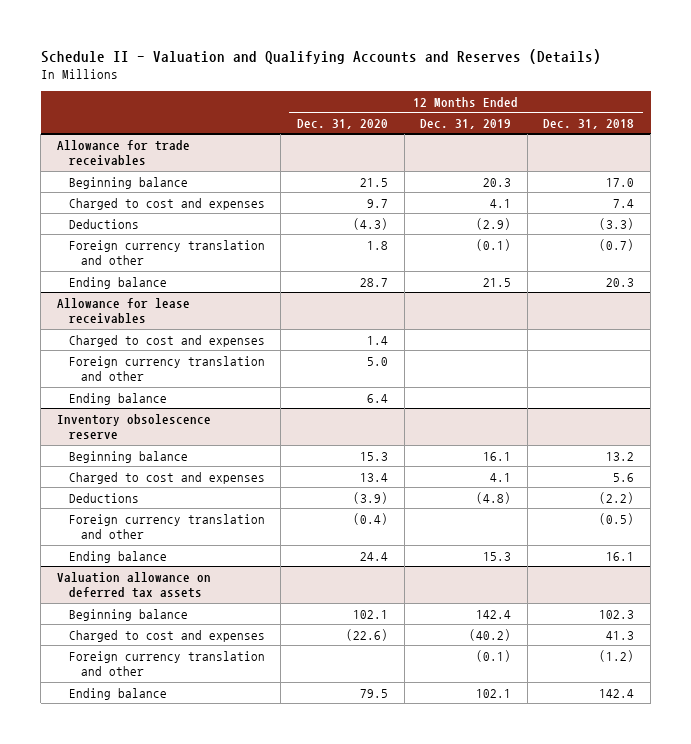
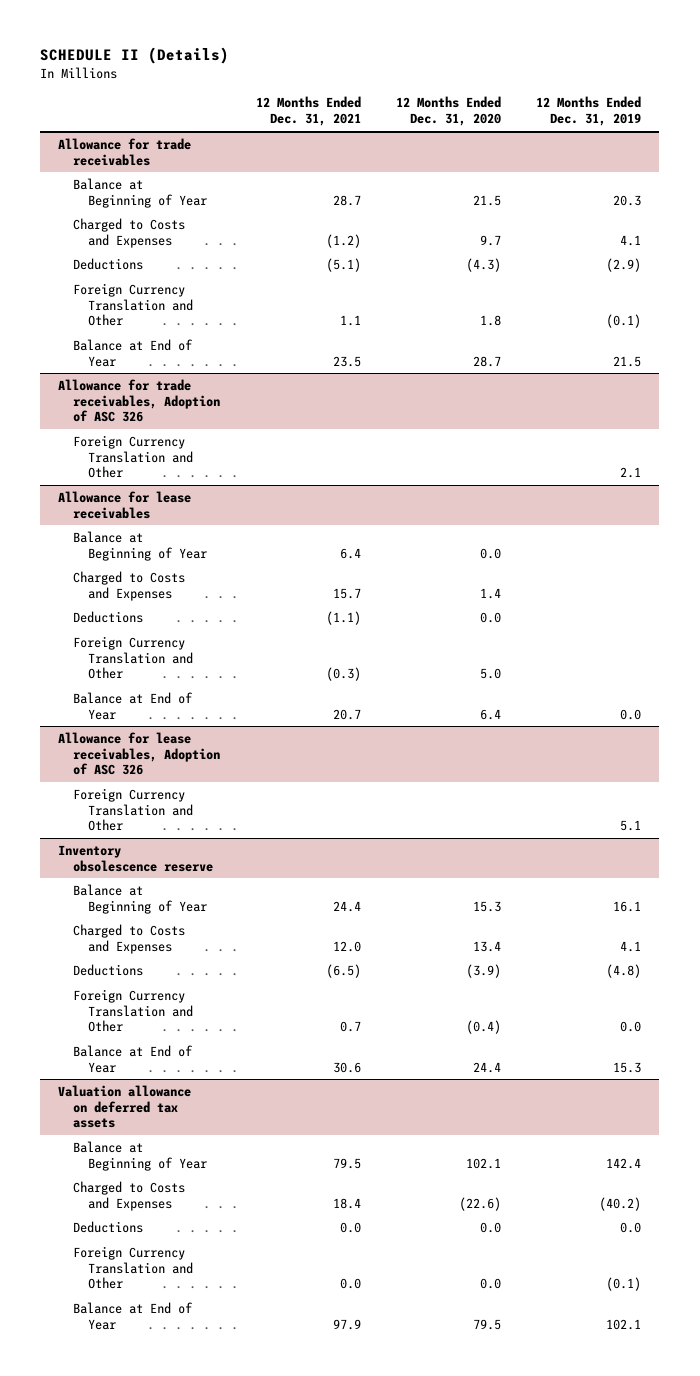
- Schedule II - Valuation and Qualifying Accounts and Reserves (Details)
+ SCHEDULE II (Details)
- | 12 Months Ended Dec. 31, 2020 | 12 Months Ended Dec. 31, 2019 | 12 Months Ended Dec. 31, 2018
+ | 12 Months Ended Dec. 31, 2021 | 12 Months Ended Dec. 31, 2020 | 12 Months Ended Dec. 31, 2019
@ Allowance for trade receivables
- Beginning balance | 21.5 | 20.3 | 17.0
- Charged to cost and expenses | 9.7 | 4.1 | 7.4
+ Balance at Beginning of Year | 28.7 | 21.5 | 20.3
+ Charged to Costs and Expenses | (1.2) | 9.7 | 4.1
- Foreign currency translation and other | 1.8 | (0.1) | (0.7)
- Ending balance | 28.7 | 21.5 | 20.3
+ Foreign Currency Translation and Other | 1.1 | 1.8 | (0.1)
+ Balance at End of Year | 23.5 | 28.7 | 21.5
+ Allowance for trade receivables, Adoption of ASC 326
+ Foreign Currency Translation and Other | | | 2.1
@ Allowance for lease receivables
- Charged to cost and expenses | 1.4 | |
- Foreign currency translation and other | 5.0 | |
- Ending balance | 6.4 | |
+ Balance at Beginning of Year | 6.4 | 0.0 |
+ Charged to Costs and Expenses | 15.7 | 1.4 |
+ Deductions | (1.1) | 0.0 |
+ Foreign Currency Translation and Other | (0.3) | 5.0 |
+ Balance at End of Year | 20.7 | 6.4 | 0.0
+ Allowance for lease receivables, Adoption of ASC 326
+ Foreign Currency Translation and Other | | | 5.1
@ Inventory obsolescence reserve
- Beginning balance | 15.3 | 16.1 | 13.2
- Charged to cost and expenses | 13.4 | 4.1 | 5.6
+ Balance at Beginning of Year | 24.4 | 15.3 | 16.1
+ Charged to Costs and Expenses | 12.0 | 13.4 | 4.1
- Foreign currency translation and other | (0.4) | | (0.5)
- Ending balance | 24.4 | 15.3 | 16.1
+ Foreign Currency Translation and Other | 0.7 | (0.4) | 0.0
+ Balance at End of Year | 30.6 | 24.4 | 15.3
@ Valuation allowance on deferred tax assets
- Beginning balance | 102.1 | 142.4 | 102.3
- Charged to cost and expenses | (22.6) | (40.2) | 41.3
- Foreign currency translation and other | | (0.1) | (1.2)
- Ending balance | 79.5 | 102.1 | 142.4
+ Balance at Beginning of Year | 79.5 | 102.1 | 142.4
+ Charged to Costs and Expenses | 18.4 | (22.6) | (40.2)
+ Deductions | 0.0 | 0.0 | 0.0
+ Foreign Currency Translation and Other | 0.0 | 0.0 | (0.1)
+ Balance at End of Year | 97.9 | 79.5 | 102.1

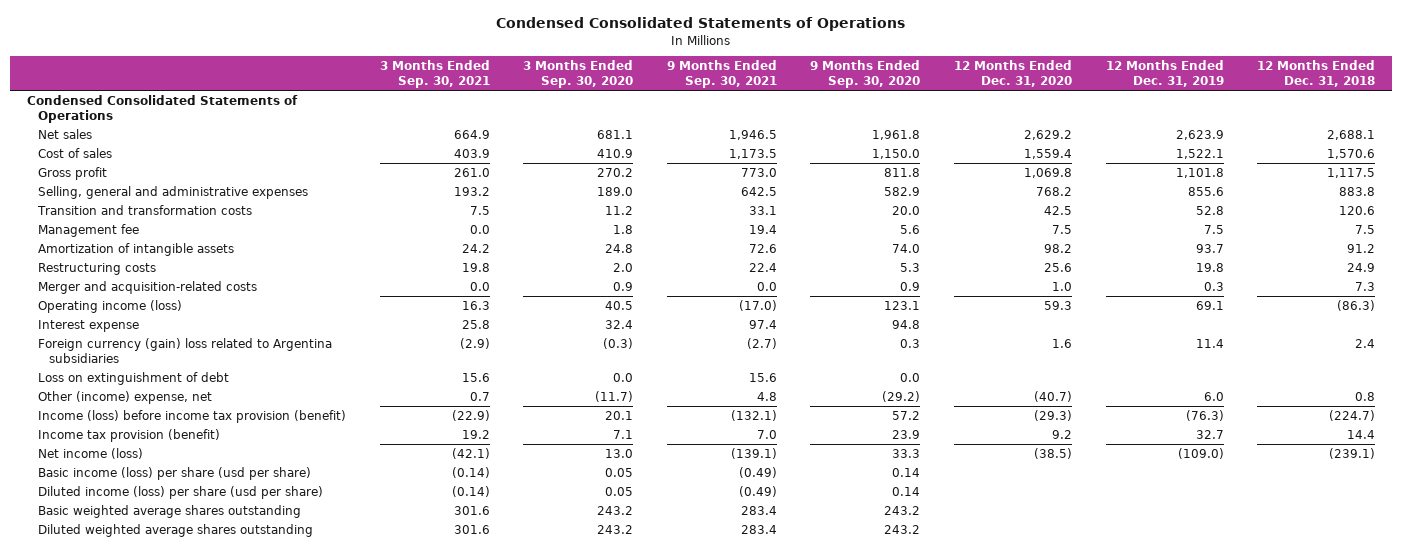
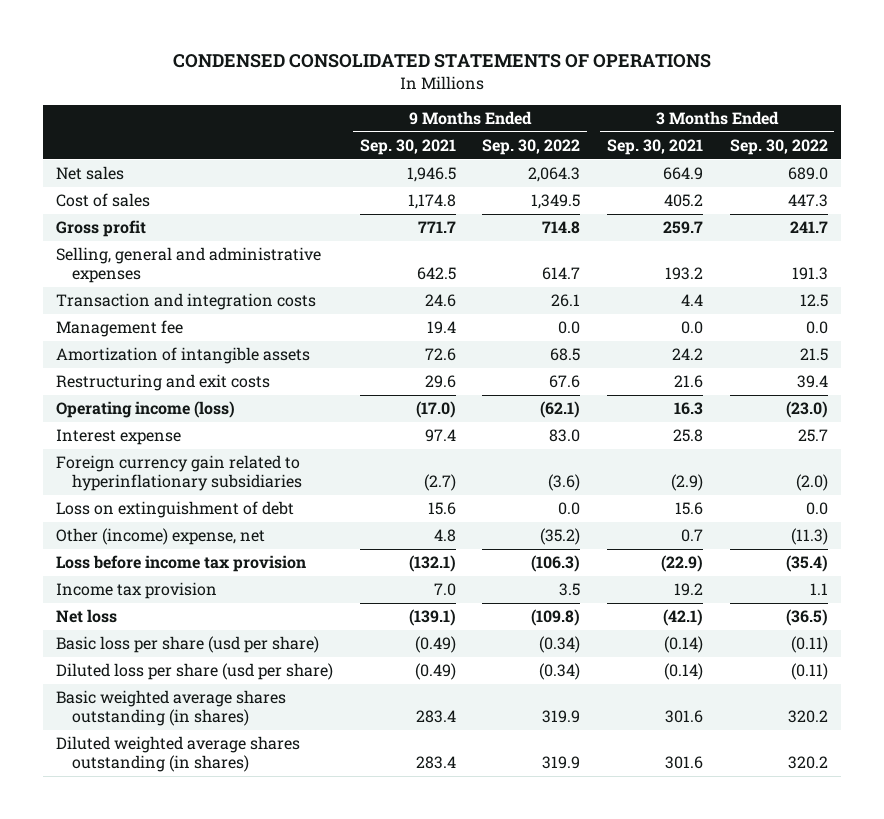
- Condensed Consolidated Statements of Operations
+ CONDENSED CONSOLIDATED STATEMENTS OF OPERATIONS
- | 3 Months Ended Sep. 30, 2021 | 3 Months Ended Sep. 30, 2020 | 9 Months Ended Sep. 30, 2021 | 9 Months Ended Sep. 30, 2020 | 12 Months Ended Dec. 31, 2020 | 12 Months Ended Dec. 31, 2019 | 12 Months Ended Dec. 31, 2018
+ | 9 Months Ended Sep. 30, 2021 | 9 Months Ended Sep. 30, 2022 | 3 Months Ended Sep. 30, 2021 | 3 Months Ended Sep. 30, 2022
- Condensed Consolidated Statements of Operations
- Cost of sales | 403.9 | 410.9 | 1,173.5 | 1,150.0 | 1,559.4 | 1,522.1 | 1,570.6
- Gross profit | 261.0 | 270.2 | 773.0 | 811.8 | 1,069.8 | 1,101.8 | 1,117.5
+ Cost of sales | 1,174.8 | 1,349.5 | 405.2 | 447.3
+ Gross profit | 771.7 | 714.8 | 259.7 | 241.7
- Transition and transformation costs | 7.5 | 11.2 | 33.1 | 20.0 | 42.5 | 52.8 | 120.6
+ Transaction and integration costs | 24.6 | 26.1 | 4.4 | 12.5
- Restructuring costs | 19.8 | 2.0 | 22.4 | 5.3 | 25.6 | 19.8 | 24.9
- Merger and acquisition-related costs | 0.0 | 0.9 | 0.0 | 0.9 | 1.0 | 0.3 | 7.3
+ Restructuring and exit costs | 29.6 | 67.6 | 21.6 | 39.4
- Foreign currency (gain) loss related to Argentina subsidiaries | (2.9) | (0.3) | (2.7) | 0.3 | 1.6 | 11.4 | 2.4
+ Foreign currency gain related to hyperinflationary subsidiaries | (2.7) | (3.6) | (2.9) | (2.0)
- Income (loss) before income tax provision (benefit) | (22.9) | 20.1 | (132.1) | 57.2 | (29.3) | (76.3) | (224.7)
- Income tax provision (benefit) | 19.2 | 7.1 | 7.0 | 23.9 | 9.2 | 32.7 | 14.4
- Net income (loss) | (42.1) | 13.0 | (139.1) | 33.3 | (38.5) | (109.0) | (239.1)
- Basic income (loss) per share (usd per share) | (0.14) | 0.05 | (0.49) | 0.14 | | |
- Diluted income (loss) per share (usd per share) | (0.14) | 0.05 | (0.49) | 0.14 | | |
- Basic weighted average shares outstanding | 301.6 | 243.2 | 283.4 | 243.2 | | |
- Diluted weighted average shares outstanding | 301.6 | 243.2 | 283.4 | 243.2 | | |
+ Loss before income tax provision | (132.1) | (106.3) | (22.9) | (35.4)
+ Income tax provision | 7.0 | 3.5 | 19.2 | 1.1
+ Net loss | (139.1) | (109.8) | (42.1) | (36.5)
+ Basic loss per share (usd per share) | (0.49) | (0.34) | (0.14) | (0.11)
+ Diluted loss per share (usd per share) | (0.49) | (0.34) | (0.14) | (0.11)
+ Basic weighted average shares outstanding (in shares) | 283.4 | 319.9 | 301.6 | 320.2
+ Diluted weighted average shares outstanding (in shares) | 283.4 | 319.9 | 301.6 | 320.2

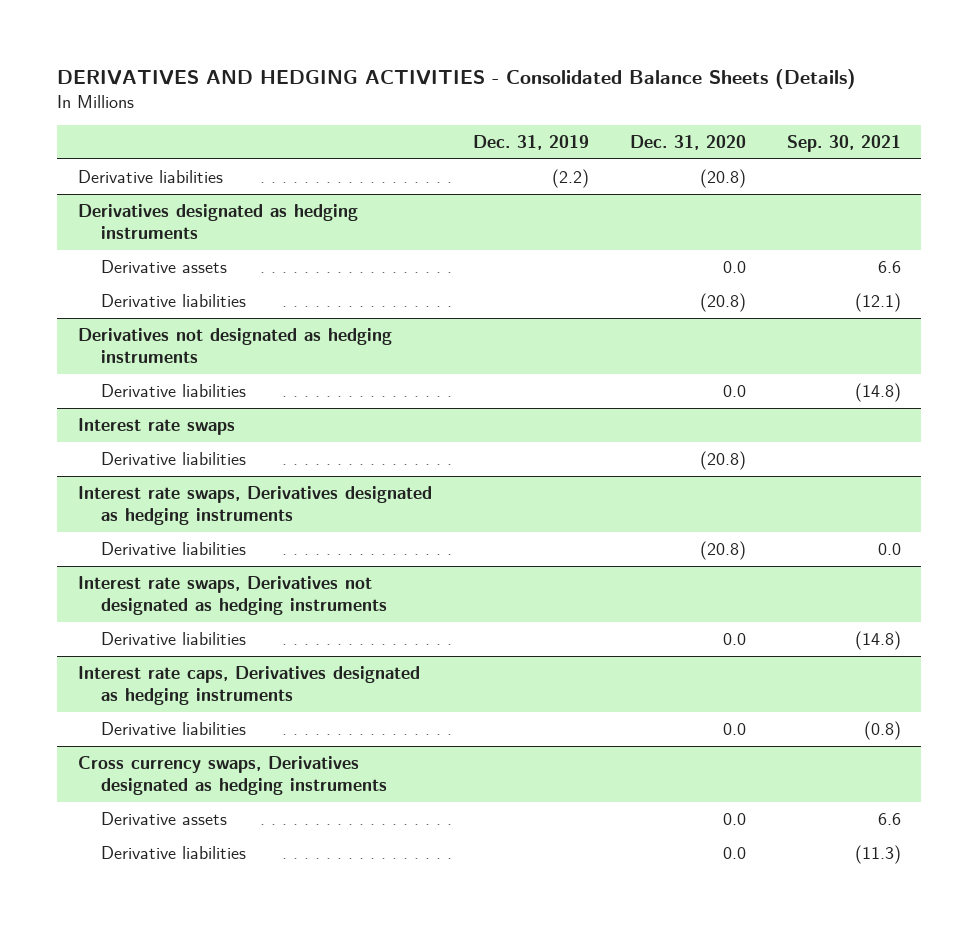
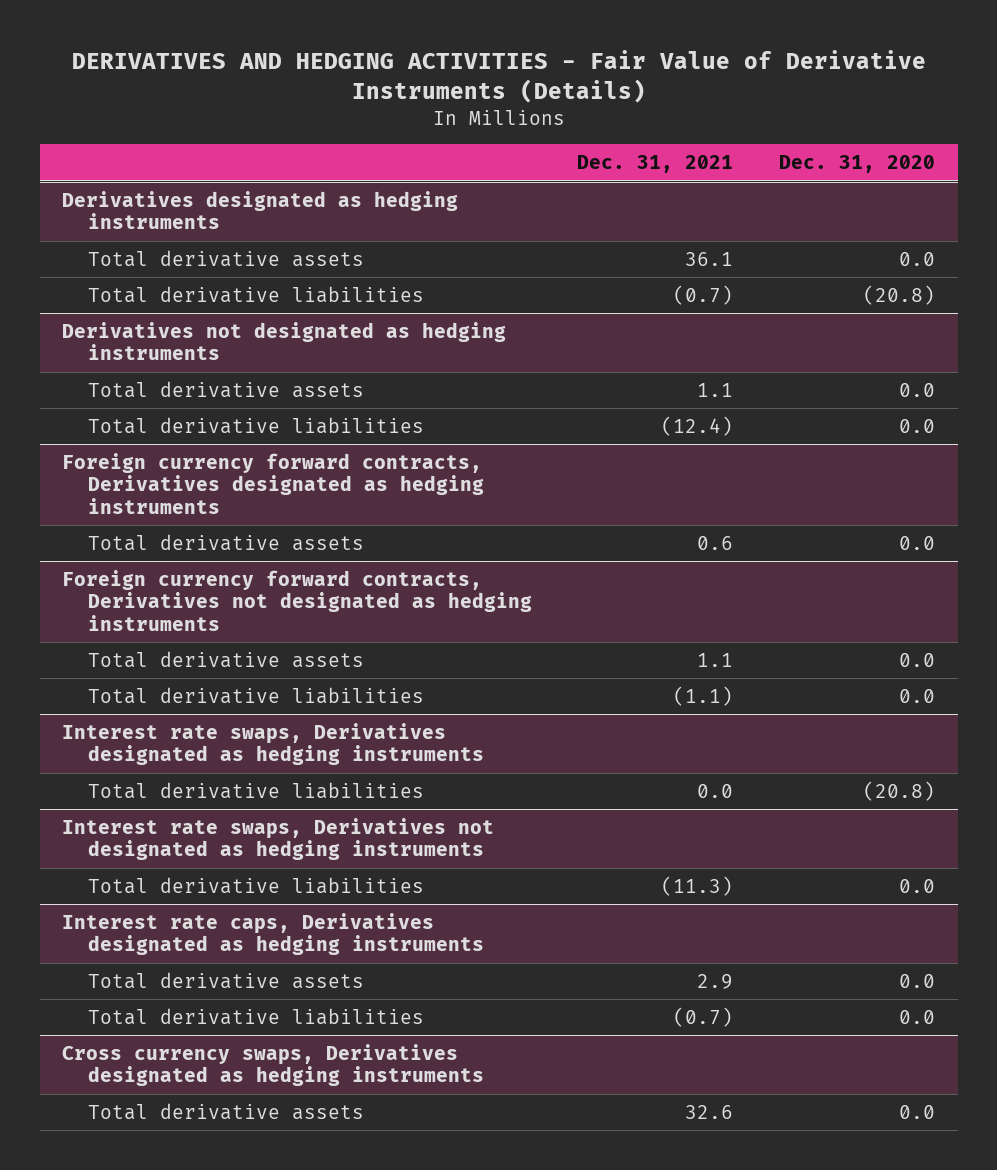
- DERIVATIVES AND HEDGING ACTIVITIES - Consolidated Balance Sheets (Details)
+ DERIVATIVES AND HEDGING ACTIVITIES - Fair Value of Derivative Instruments (Details)
- | Dec. 31, 2019 | Dec. 31, 2020 | Sep. 30, 2021
+ | Dec. 31, 2021 | Dec. 31, 2020
- Derivative liabilities | (2.2) | (20.8) |
@ Derivatives designated as hedging instruments
- Derivative assets | | 0.0 | 6.6
- Derivative liabilities | | (20.8) | (12.1)
+ Total derivative assets | 36.1 | 0.0
+ Total derivative liabilities | (0.7) | (20.8)
@ Derivatives not designated as hedging instruments
- Derivative liabilities | | 0.0 | (14.8)
- Interest rate swaps
- Derivative liabilities | | (20.8) |
@ Derivatives not designated as hedging instruments
+ Total derivative assets | 1.1 | 0.0
+ Total derivative liabilities | (12.4) | 0.0
+ Foreign currency forward contracts, Derivatives designated as hedging instruments
+ Total derivative assets | 0.6 | 0.0
+ Foreign currency forward contracts, Derivatives not designated as hedging instruments
+ Total derivative assets | 1.1 | 0.0
+ Total derivative liabilities | (1.1) | 0.0
@ Interest rate swaps, Derivatives designated as hedging instruments
- Derivative liabilities | | (20.8) | 0.0
+ Total derivative liabilities | 0.0 | (20.8)
@ Interest rate swaps, Derivatives not designated as hedging instruments
- Derivative liabilities | | 0.0 | (14.8)
+ Total derivative liabilities | (11.3) | 0.0
@ Interest rate caps, Derivatives designated as hedging instruments
- Derivative liabilities | | 0.0 | (0.8)
+ Total derivative assets | 2.9 | 0.0
+ Total derivative liabilities | (0.7) | 0.0
@ Cross currency swaps, Derivatives designated as hedging instruments
- Derivative assets | | 0.0 | 6.6
- Derivative liabilities | | 0.0 | (11.3)
+ Total derivative assets | 32.6 | 0.0

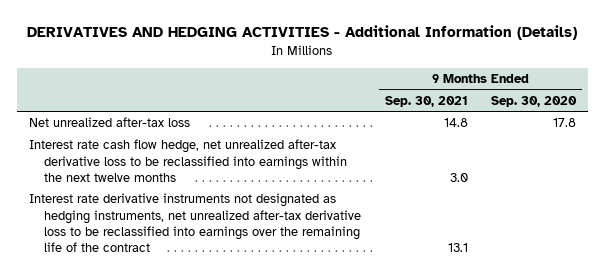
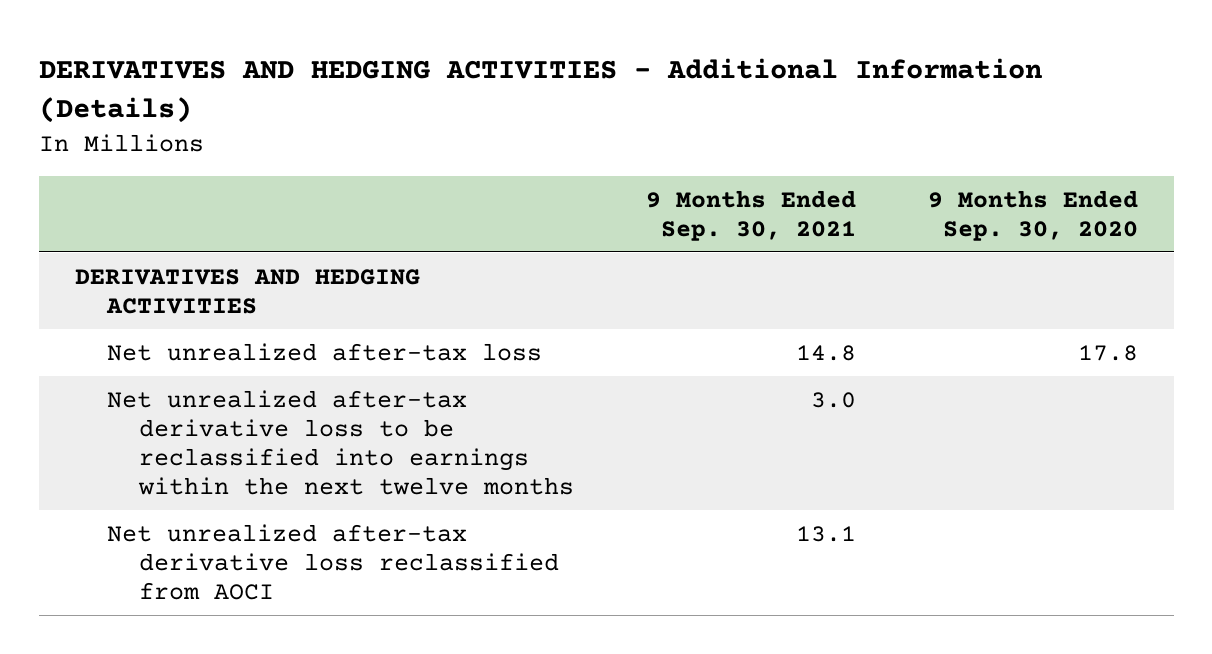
+ DERIVATIVES AND HEDGING ACTIVITIES
- Interest rate cash flow hedge, net unrealized after-tax derivative loss to be reclassified into earnings within the next twelve months | 3.0 |
- Interest rate derivative instruments not designated as hedging instruments, net unrealized after-tax derivative loss to be reclassified into earnings over the remaining life of the contract | 13.1 |
+ Net unrealized after-tax derivative loss to be reclassified into earnings within the next twelve months | 3.0 |
+ Net unrealized after-tax derivative loss reclassified from AOCI | 13.1 |

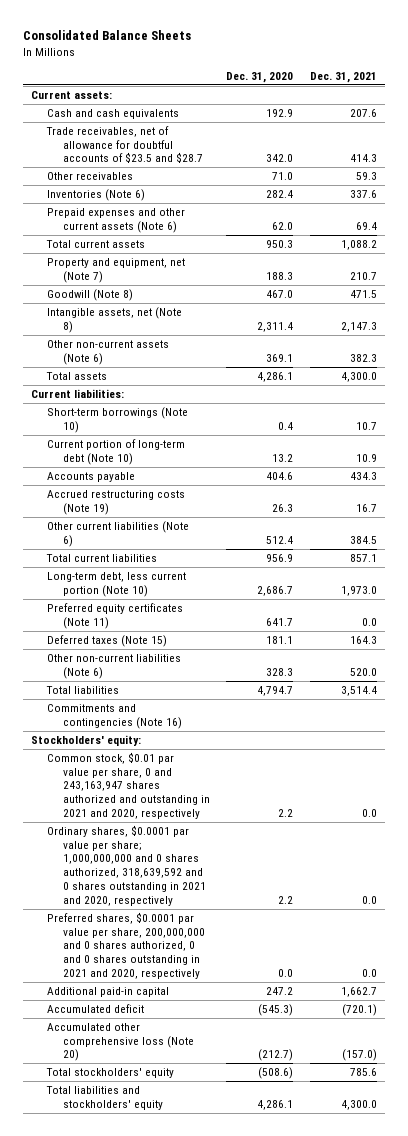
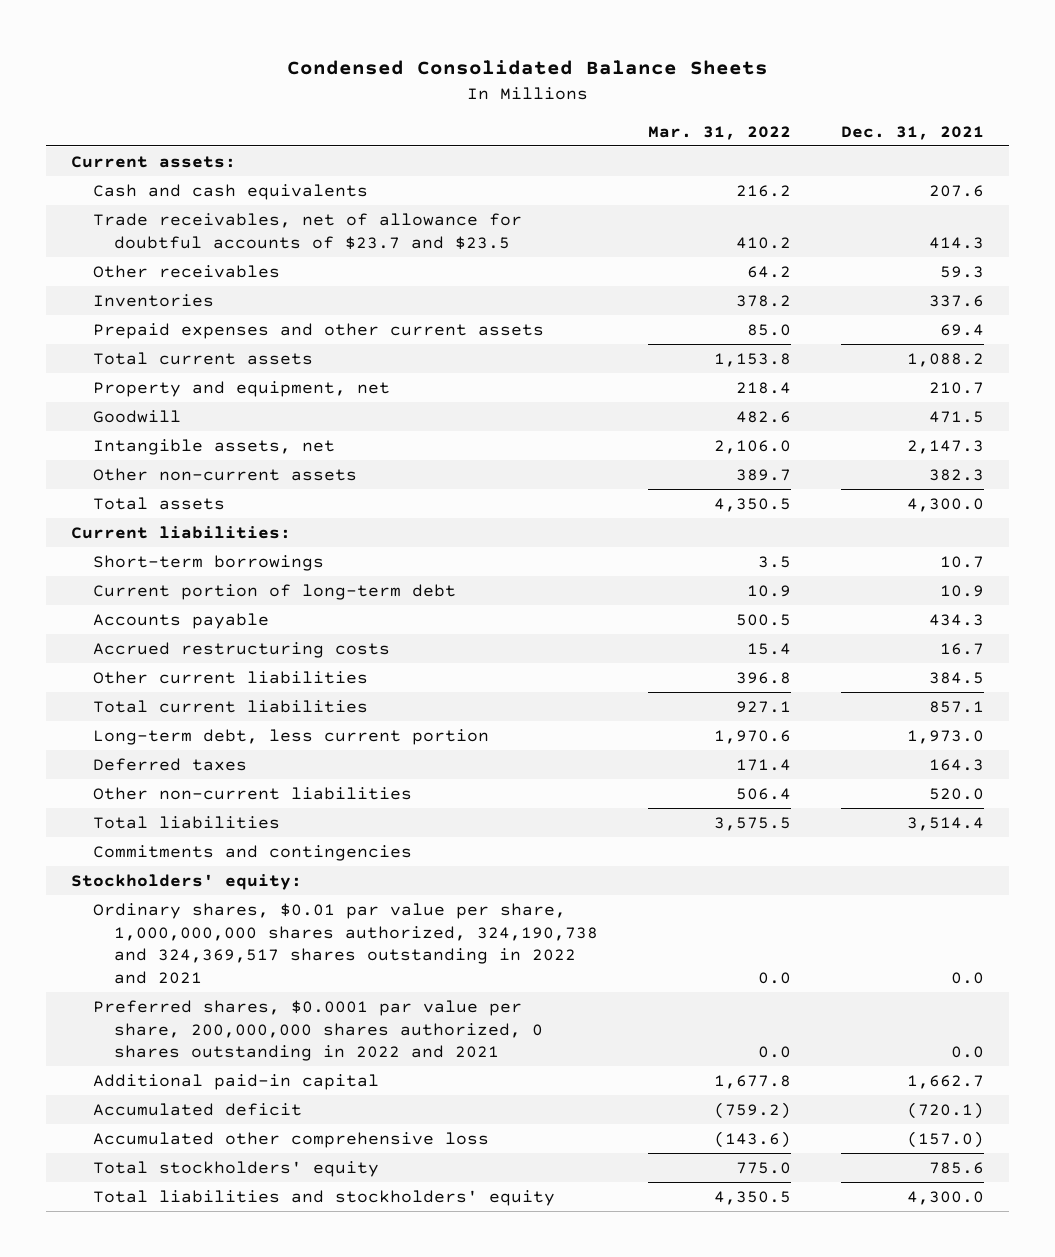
- Consolidated Balance Sheets
+ Condensed Consolidated Balance Sheets
- | Dec. 31, 2020 | Dec. 31, 2021
+ | Mar. 31, 2022 | Dec. 31, 2021
- Trade receivables, net of allowance for doubtful accounts of $23.5 and $28.7 | 342.0 | 414.3
+ Trade receivables, net of allowance for doubtful accounts of $23.7 and $23.5 | 410.2 | 414.3
- Inventories (Note 6) | 282.4 | 337.6
- Prepaid expenses and other current assets (Note 6) | 62.0 | 69.4
+ Inventories | 378.2 | 337.6
+ Prepaid expenses and other current assets | 85.0 | 69.4
- Property and equipment, net (Note 7) | 188.3 | 210.7
- Goodwill (Note 8) | 467.0 | 471.5
- Intangible assets, net (Note 8) | 2,311.4 | 2,147.3
- Other non-current assets (Note 6) | 369.1 | 382.3
+ Property and equipment, net | 218.4 | 210.7
+ Goodwill | 482.6 | 471.5
+ Intangible assets, net | 2,106.0 | 2,147.3
+ Other non-current assets | 389.7 | 382.3
- Short-term borrowings (Note 10) | 0.4 | 10.7
- Current portion of long-term debt (Note 10) | 13.2 | 10.9
+ Short-term borrowings | 3.5 | 10.7
+ Current portion of long-term debt | 10.9 | 10.9
- Accrued restructuring costs (Note 19) | 26.3 | 16.7
- Other current liabilities (Note 6) | 512.4 | 384.5
+ Accrued restructuring costs | 15.4 | 16.7
+ Other current liabilities | 396.8 | 384.5
- Long-term debt, less current portion (Note 10) | 2,686.7 | 1,973.0
- Preferred equity certificates (Note 11) | 641.7 | 0.0
- Deferred taxes (Note 15) | 181.1 | 164.3
- Other non-current liabilities (Note 6) | 328.3 | 520.0
+ Long-term debt, less current portion | 1,970.6 | 1,973.0
+ Deferred taxes | 171.4 | 164.3
+ Other non-current liabilities | 506.4 | 520.0
- Commitments and contingencies (Note 16)
+ Commitments and contingencies
- Common stock, $0.01 par value per share, 0 and 243,163,947 shares authorized and outstanding in 2021 and 2020, respectively | 2.2 | 0.0
- Ordinary shares, $0.0001 par value per share; 1,000,000,000 and 0 shares authorized, 318,639,592 and 0 shares outstanding in 2021 and 2020, respectively | 2.2 | 0.0
- Preferred shares, $0.0001 par value per share, 200,000,000 and 0 shares authorized, 0 and 0 shares outstanding in 2021 and 2020, respectively | 0.0 | 0.0
+ Ordinary shares, $0.01 par value per share, 1,000,000,000 shares authorized, 324,190,738 and 324,369,517 shares outstanding in 2022 and 2021 | 0.0 | 0.0
+ Preferred shares, $0.0001 par value per share, 200,000,000 shares authorized, 0 shares outstanding in 2022 and 2021 | 0.0 | 0.0
- Accumulated other comprehensive loss (Note 20) | (212.7) | (157.0)
+ Accumulated other comprehensive loss | (143.6) | (157.0)

